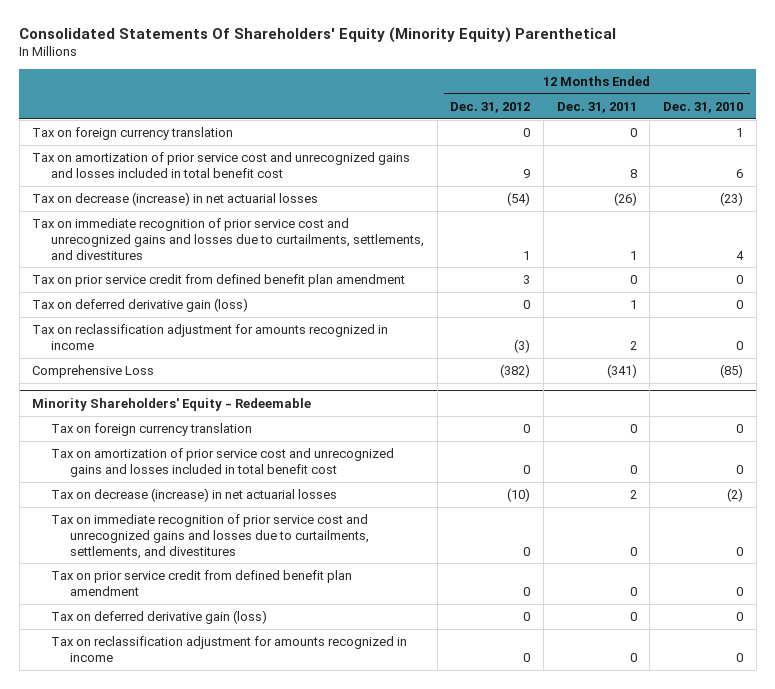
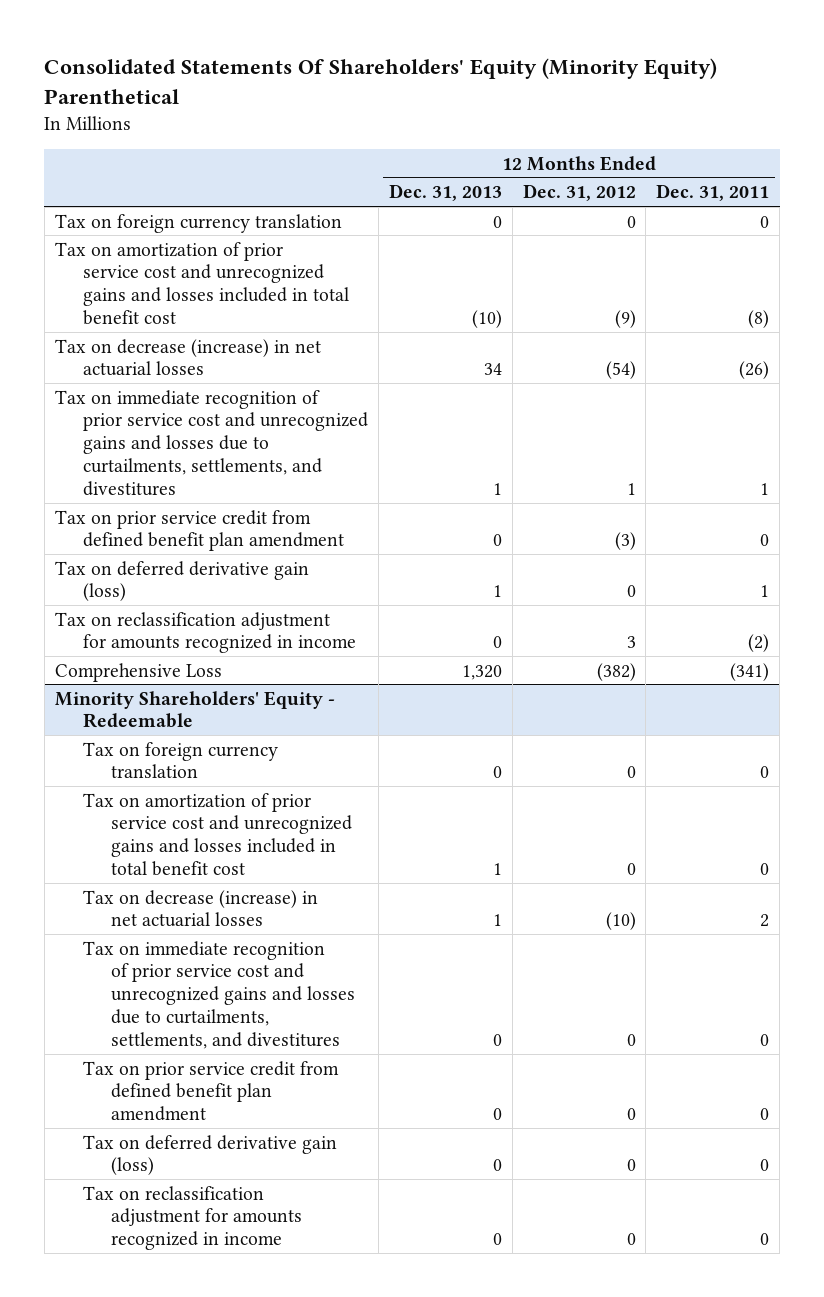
- | 12 Months Ended Dec. 31, 2012 | 12 Months Ended Dec. 31, 2011 | 12 Months Ended Dec. 31, 2010
+ | 12 Months Ended Dec. 31, 2013 | 12 Months Ended Dec. 31, 2012 | 12 Months Ended Dec. 31, 2011
- Tax on amortization of prior service cost and unrecognized gains and losses included in total benefit cost | 9 | 8 | 6
+ Tax on amortization of prior service cost and unrecognized gains and losses included in total benefit cost | (10) | (9) | (8)
- Tax on prior service credit from defined benefit plan amendment | 3 | 0 | 0
+ Tax on prior service credit from defined benefit plan amendment | 0 | (3) | 0
- Tax on reclassification adjustment for amounts recognized in income | (3) | 2 | 0
+ Tax on reclassification adjustment for amounts recognized in income | 0 | 3 | (2)

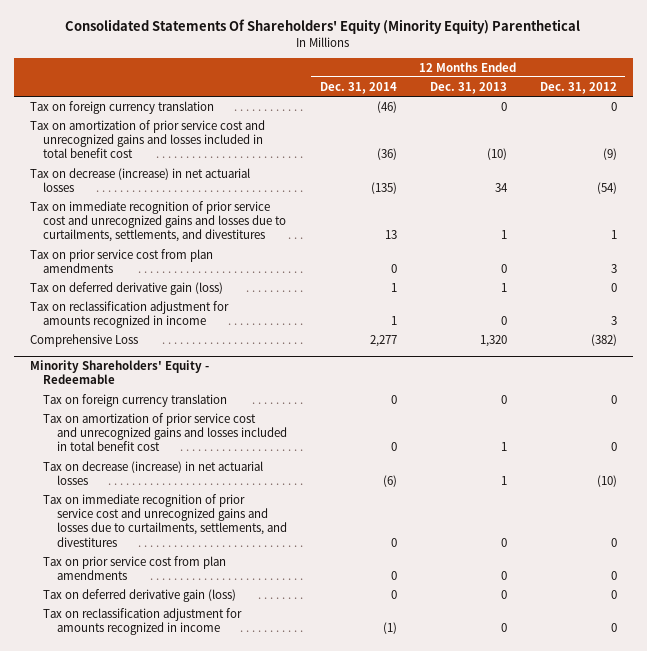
- | 12 Months Ended Dec. 31, 2013 | 12 Months Ended Dec. 31, 2012 | 12 Months Ended Dec. 31, 2011
+ | 12 Months Ended Dec. 31, 2014 | 12 Months Ended Dec. 31, 2013 | 12 Months Ended Dec. 31, 2012
- Tax on prior service credit from defined benefit plan amendment | 0 | (3) | 0
+ Tax on prior service cost from plan amendments | 0 | 0 | 3
@ Minority Shareholders' Equity - Redeemable
- Tax on prior service credit from defined benefit plan amendment | 0 | 0 | 0
+ Tax on prior service cost from plan amendments | 0 | 0 | 0

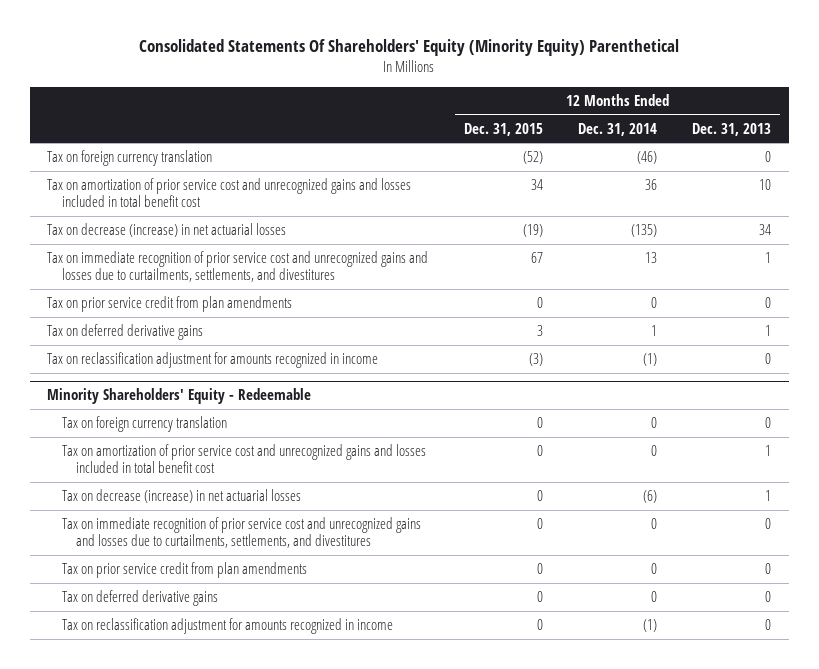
- | 12 Months Ended Dec. 31, 2014 | 12 Months Ended Dec. 31, 2013 | 12 Months Ended Dec. 31, 2012
+ | 12 Months Ended Dec. 31, 2015 | 12 Months Ended Dec. 31, 2014 | 12 Months Ended Dec. 31, 2013
- Tax on amortization of prior service cost and unrecognized gains and losses included in total benefit cost | (36) | (10) | (9)
+ Tax on amortization of prior service cost and unrecognized gains and losses included in total benefit cost | 34 | 36 | 10
- Tax on prior service cost from plan amendments | 0 | 0 | 3
- Tax on deferred derivative gain (loss) | 1 | 1 | 0
- Tax on reclassification adjustment for amounts recognized in income | 1 | 0 | 3
- Comprehensive Loss | 2,277 | 1,320 | (382)
+ Tax on prior service credit from plan amendments | 0 | 0 | 0
+ Tax on deferred derivative gains | 3 | 1 | 1
+ Tax on reclassification adjustment for amounts recognized in income | (3) | (1) | 0
@ Minority Shareholders' Equity - Redeemable
- Tax on prior service cost from plan amendments | 0 | 0 | 0
- Tax on deferred derivative gain (loss) | 0 | 0 | 0
+ Tax on prior service credit from plan amendments | 0 | 0 | 0
+ Tax on deferred derivative gains | 0 | 0 | 0

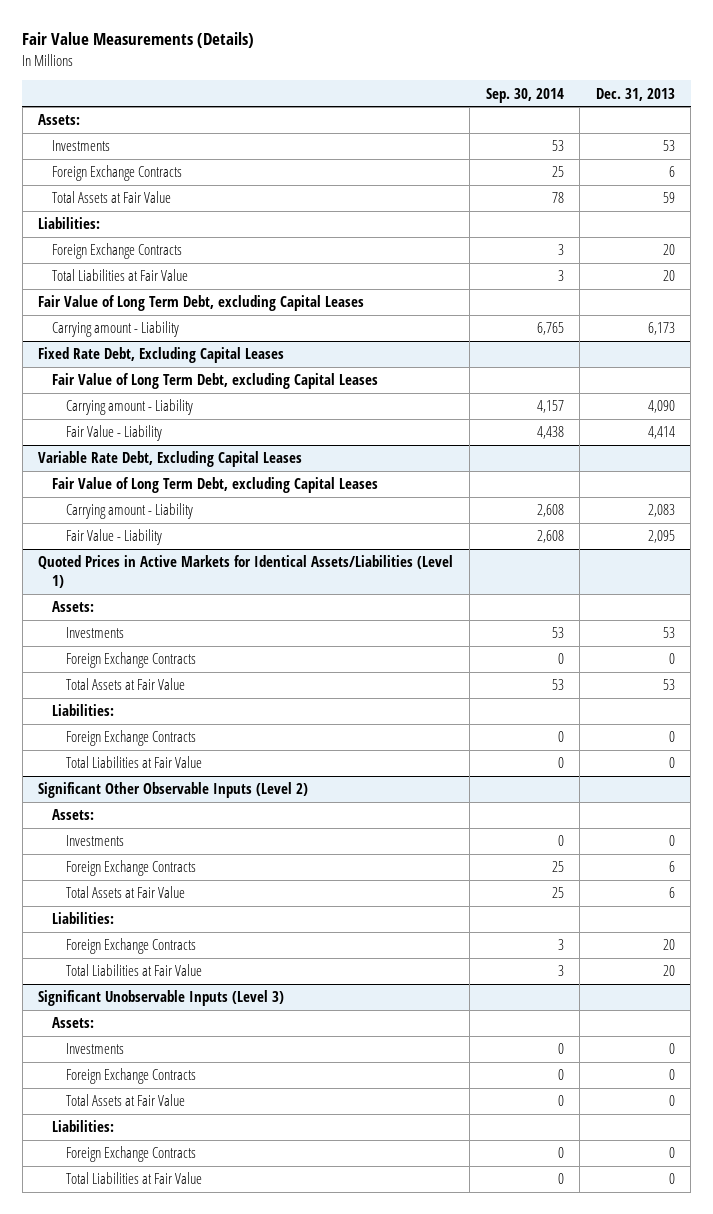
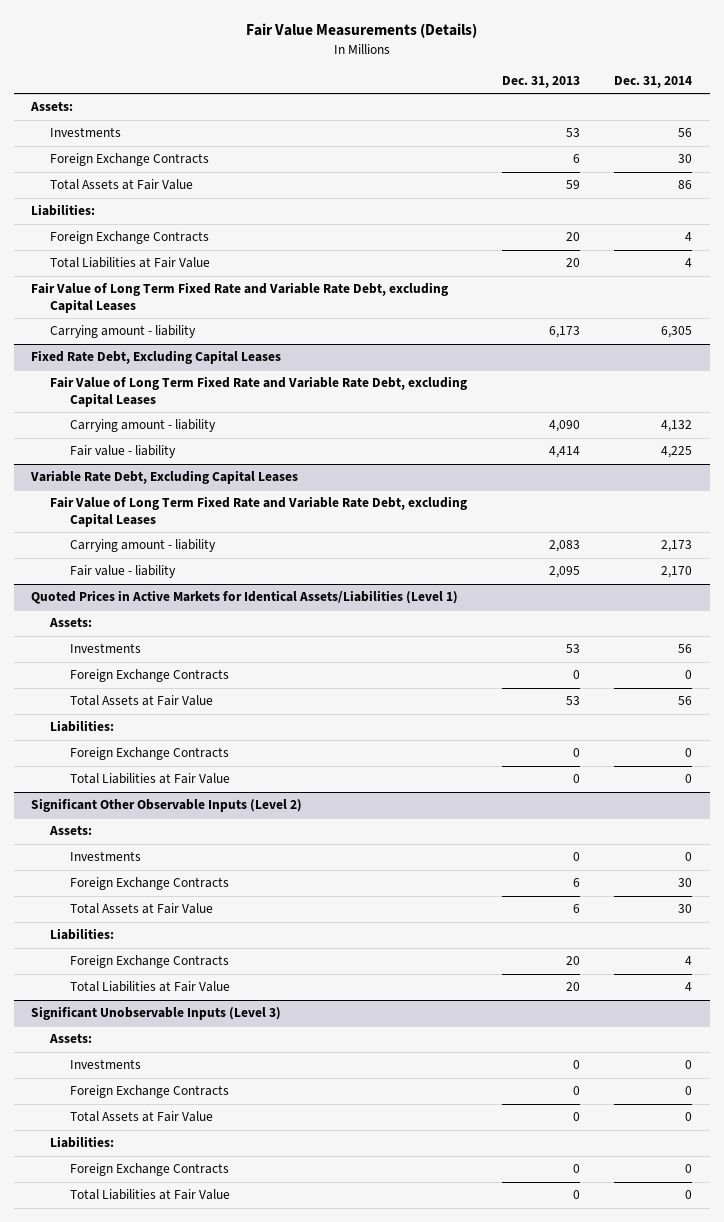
- | Sep. 30, 2014 | Dec. 31, 2013
+ | Dec. 31, 2013 | Dec. 31, 2014
- Fair Value of Long Term Debt, excluding Capital Leases
- Carrying amount - Liability | 6,765 | 6,173
+ Fair Value of Long Term Fixed Rate and Variable Rate Debt, excluding Capital Leases
+ Carrying amount - liability | 6,173 | 6,305
@ Fixed Rate Debt, Excluding Capital Leases
- Fair Value of Long Term Debt, excluding Capital Leases
- Carrying amount - Liability | 4,157 | 4,090
- Fair Value - Liability | 4,438 | 4,414
+ Fair Value of Long Term Fixed Rate and Variable Rate Debt, excluding Capital Leases
+ Carrying amount - liability | 4,090 | 4,132
+ Fair value - liability | 4,414 | 4,225
@ Variable Rate Debt, Excluding Capital Leases
- Fair Value of Long Term Debt, excluding Capital Leases
- Carrying amount - Liability | 2,608 | 2,083
- Fair Value - Liability | 2,608 | 2,095
+ Fair Value of Long Term Fixed Rate and Variable Rate Debt, excluding Capital Leases
+ Carrying amount - liability | 2,083 | 2,173
+ Fair value - liability | 2,095 | 2,170

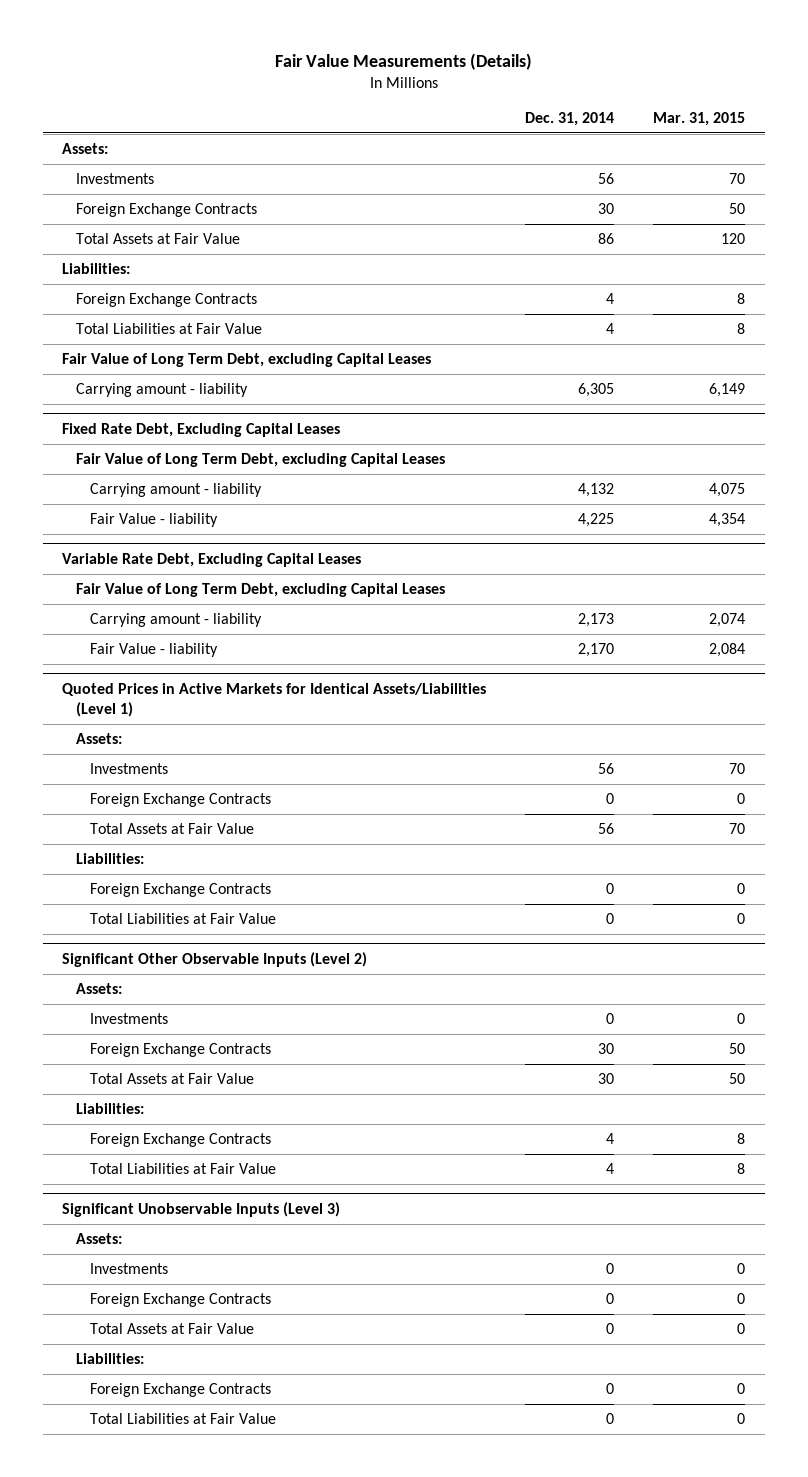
- | Dec. 31, 2013 | Dec. 31, 2014
+ | Dec. 31, 2014 | Mar. 31, 2015
- Fair Value of Long Term Fixed Rate and Variable Rate Debt, excluding Capital Leases
+ Fair Value of Long Term Debt, excluding Capital Leases
@ Fixed Rate Debt, Excluding Capital Leases
- Fair Value of Long Term Fixed Rate and Variable Rate Debt, excluding Capital Leases
+ Fair Value of Long Term Debt, excluding Capital Leases
- Fair value - liability | 4,414 | 4,225
+ Fair Value - liability | 4,225 | 4,354
@ Variable Rate Debt, Excluding Capital Leases
- Fair Value of Long Term Fixed Rate and Variable Rate Debt, excluding Capital Leases
+ Fair Value of Long Term Debt, excluding Capital Leases
- Fair value - liability | 2,095 | 2,170
+ Fair Value - liability | 2,170 | 2,084

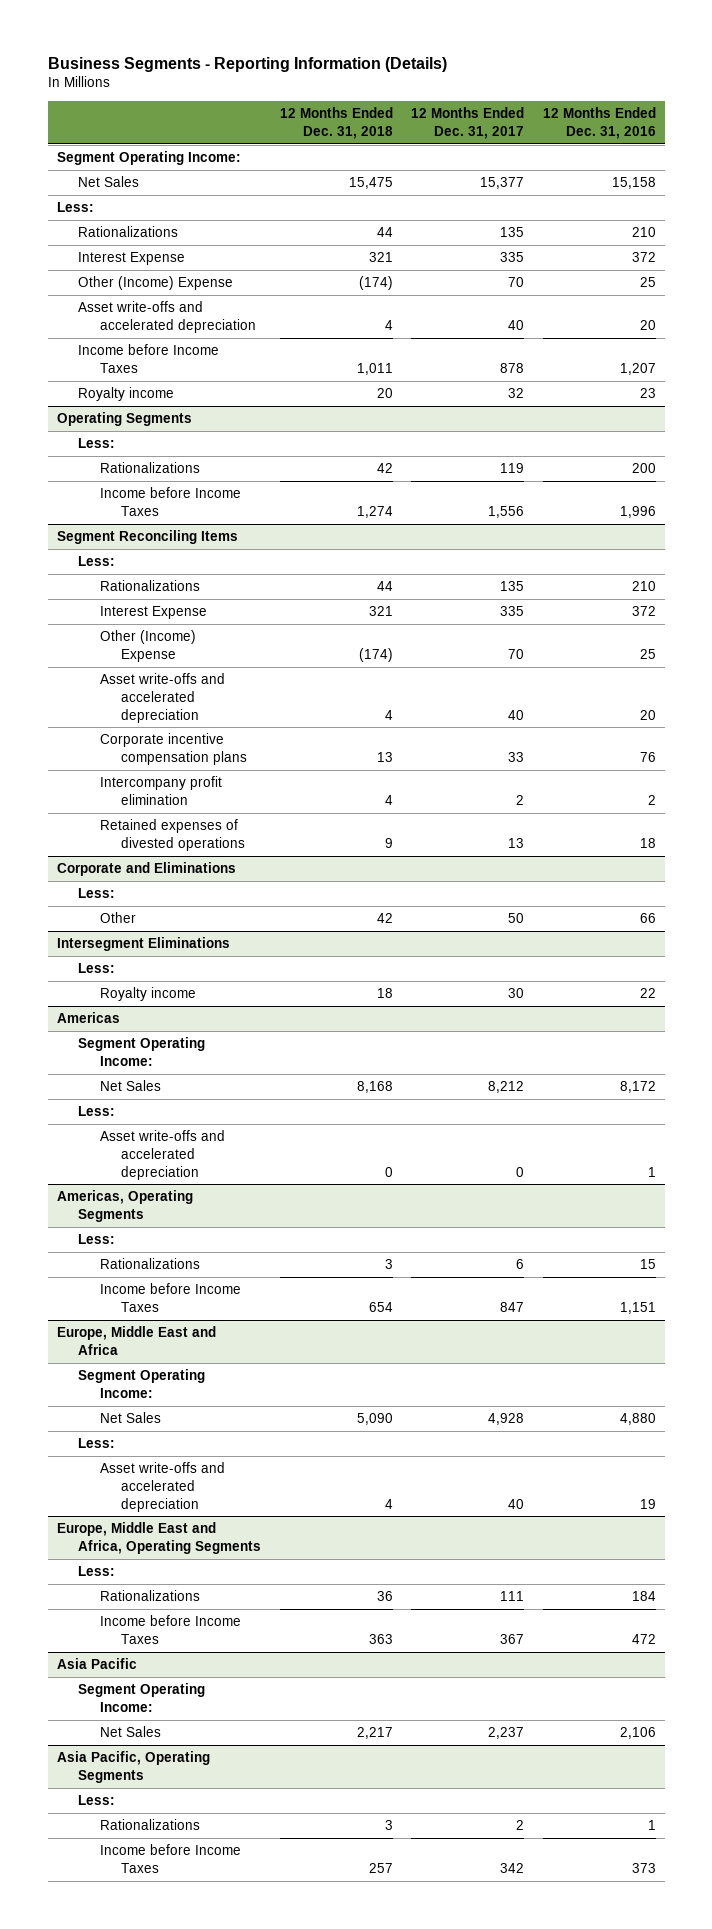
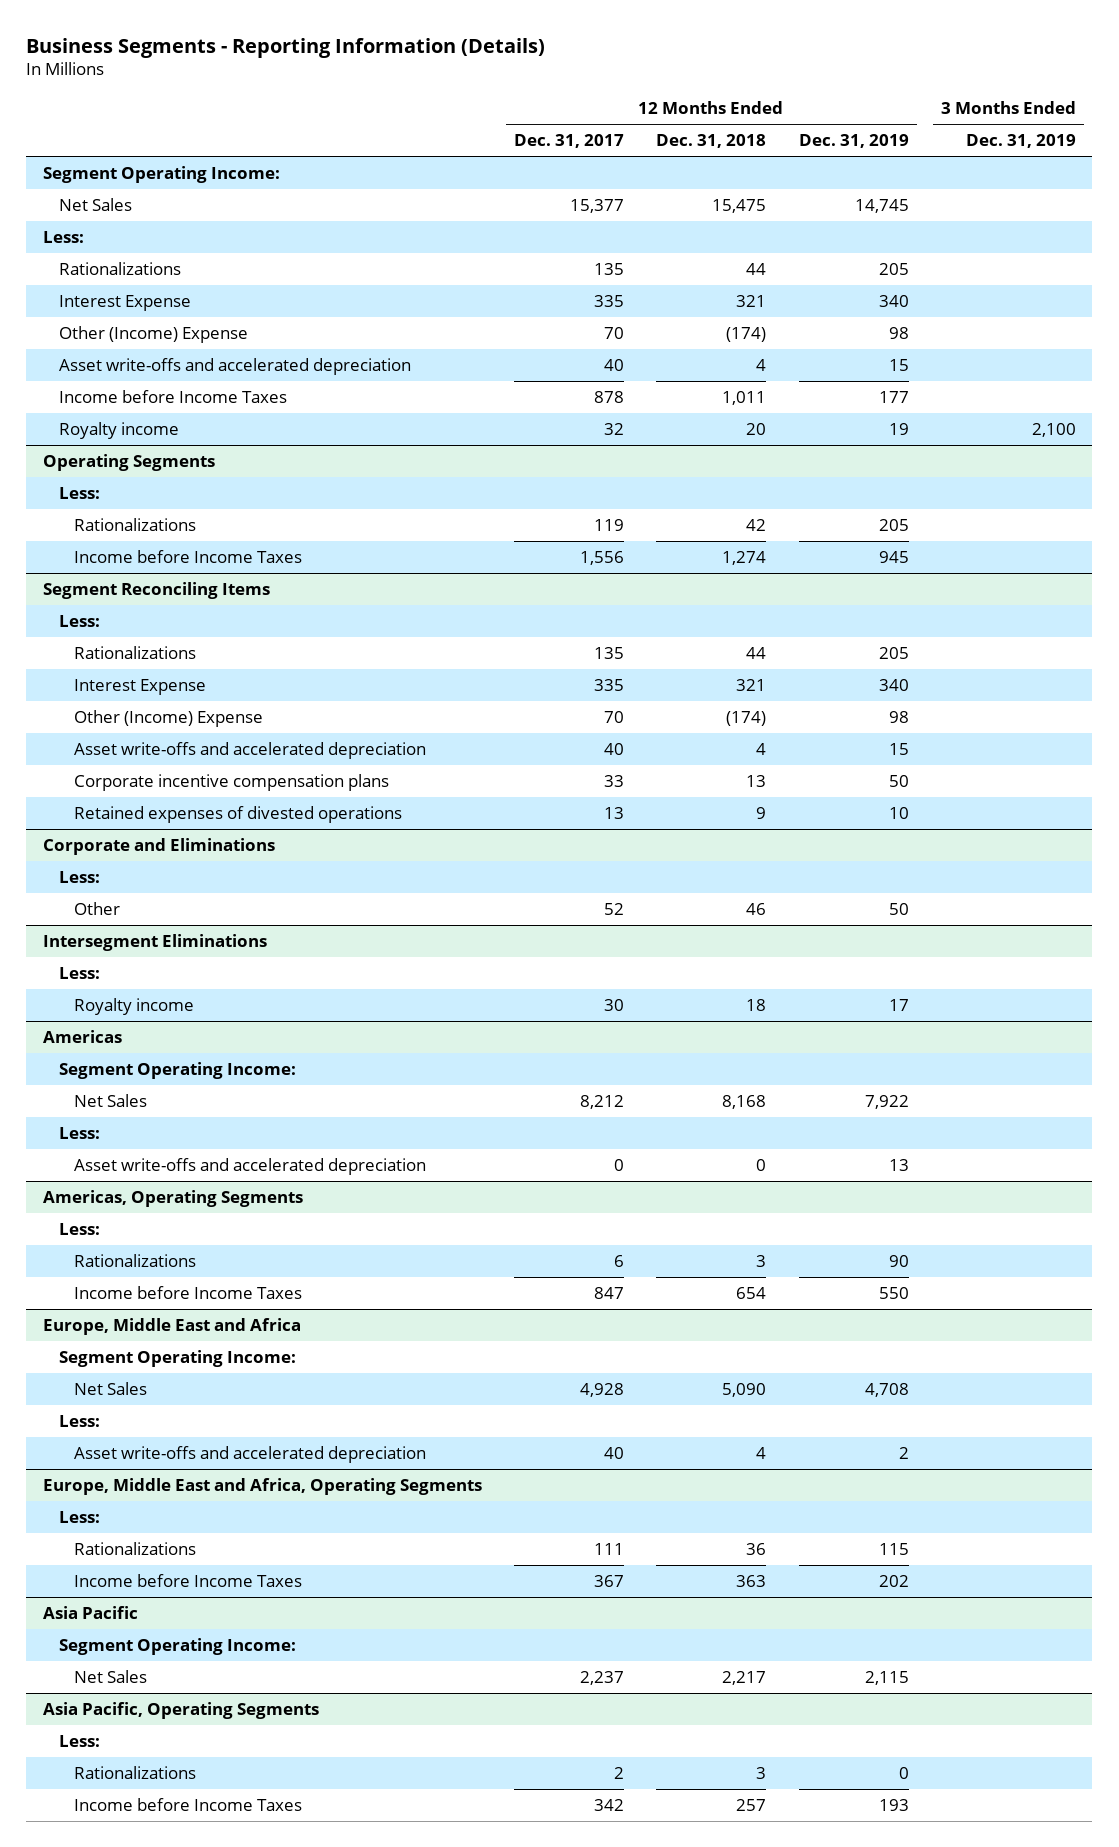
- | 12 Months Ended Dec. 31, 2018 | 12 Months Ended Dec. 31, 2017 | 12 Months Ended Dec. 31, 2016
+ | 12 Months Ended Dec. 31, 2017 | 12 Months Ended Dec. 31, 2018 | 12 Months Ended Dec. 31, 2019 | 3 Months Ended Dec. 31, 2019
@ Segment Reconciling Items
- Intercompany profit elimination | 4 | 2 | 2
@ Corporate and Eliminations
- Other | 42 | 50 | 66
+ Other | 52 | 46 | 50 |

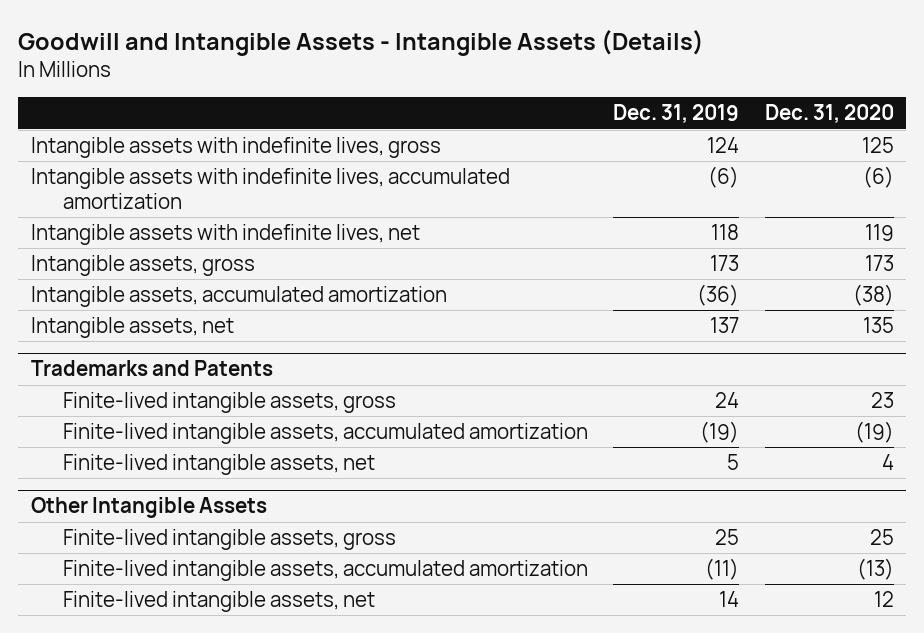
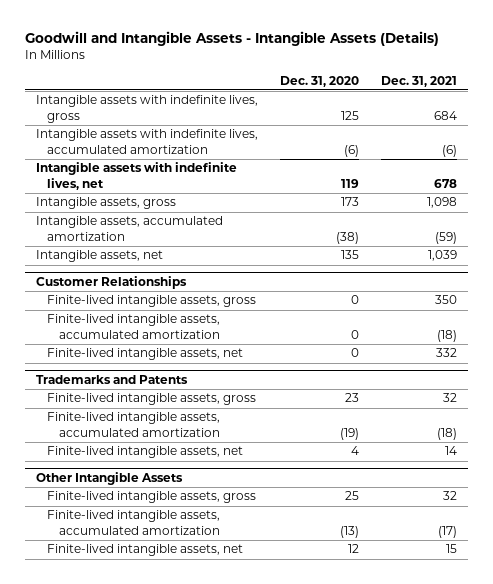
- | Dec. 31, 2019 | Dec. 31, 2020
+ | Dec. 31, 2020 | Dec. 31, 2021
+ Customer Relationships
+ Finite-lived intangible assets, gross | 0 | 350
+ Finite-lived intangible assets, accumulated amortization | 0 | (18)
+ Finite-lived intangible assets, net | 0 | 332

